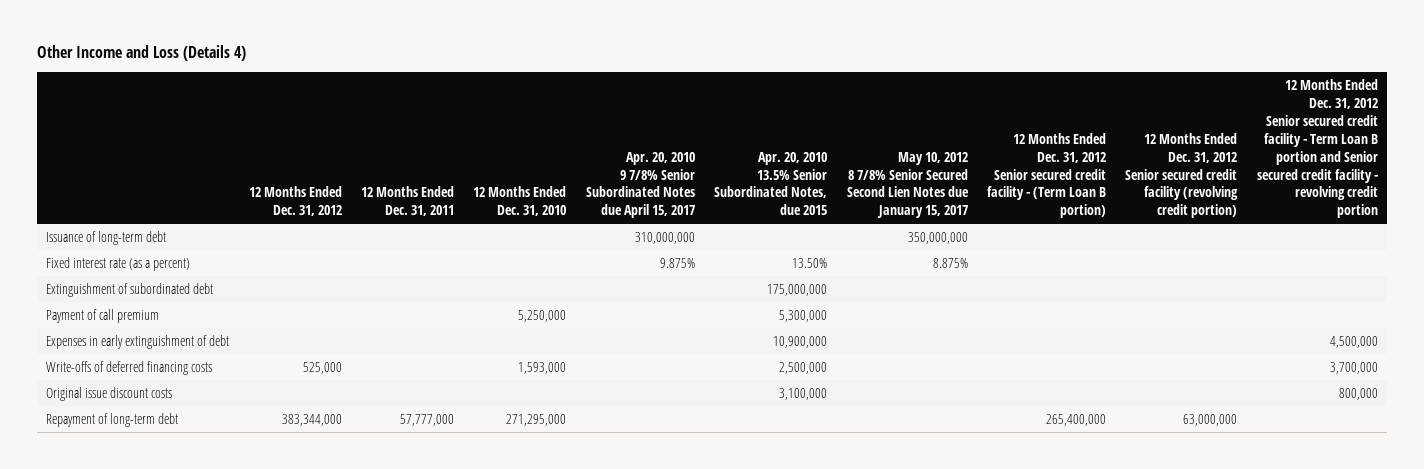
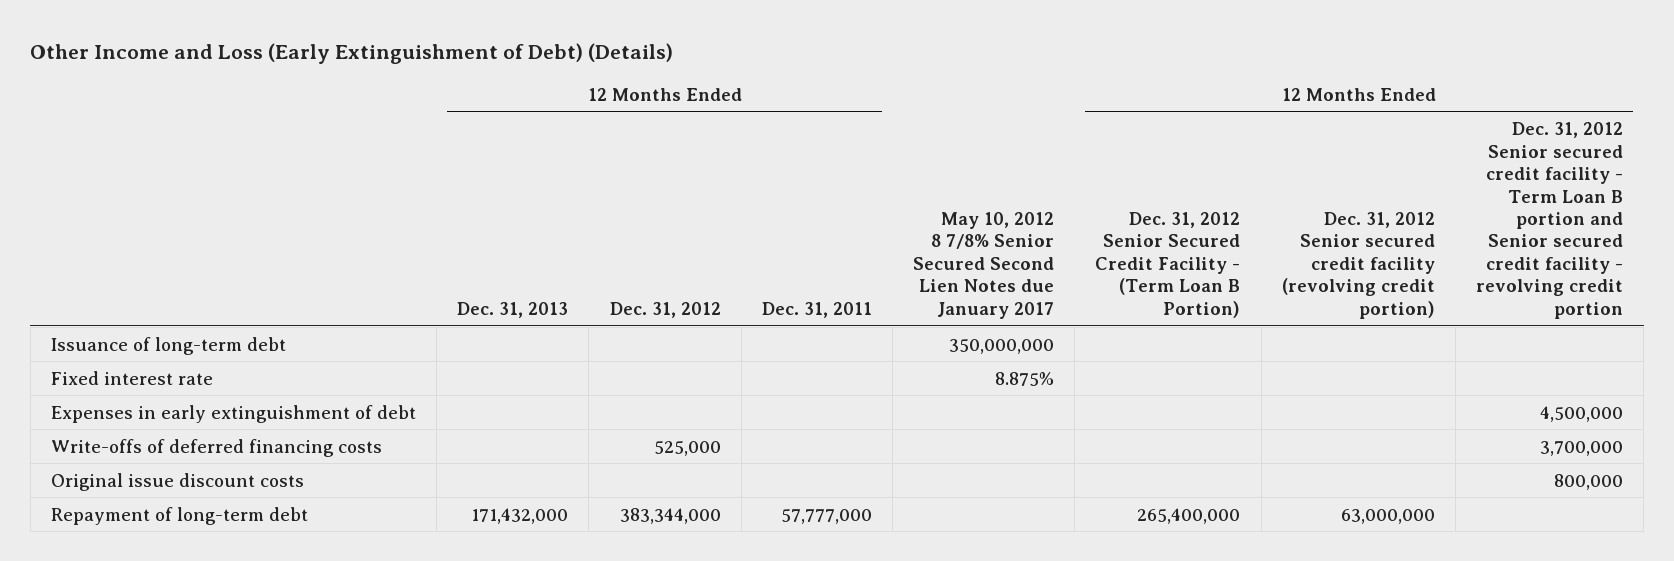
- Other Income and Loss (Details 4)
+ Other Income and Loss (Early Extinguishment of Debt) (Details)
- | 12 Months Ended Dec. 31, 2012 | 12 Months Ended Dec. 31, 2011 | 12 Months Ended Dec. 31, 2010 | Apr. 20, 2010 9 7/8% Senior Subordinated Notes due April 15, 2017 | Apr. 20, 2010 13.5% Senior Subordinated Notes, due 2015 | May 10, 2012 8 7/8% Senior Secured Second Lien Notes due January 15, 2017 | 12 Months Ended Dec. 31, 2012 Senior secured credit facility - (Term Loan B portion) | 12 Months Ended Dec. 31, 2012 Senior secured credit facility (revolving credit portion) | 12 Months Ended Dec. 31, 2012 Senior secured credit facility - Term Loan B portion and Senior secured credit facility - revolving credit portion
+ | 12 Months Ended Dec. 31, 2013 | 12 Months Ended Dec. 31, 2012 | 12 Months Ended Dec. 31, 2011 | May 10, 2012 8 7/8% Senior Secured Second Lien Notes due January 2017 | 12 Months Ended Dec. 31, 2012 Senior Secured Credit Facility - (Term Loan B Portion) | 12 Months Ended Dec. 31, 2012 Senior secured credit facility (revolving credit portion) | 12 Months Ended Dec. 31, 2012 Senior secured credit facility - Term Loan B portion and Senior secured credit facility - revolving credit portion
- Fixed interest rate (as a percent) | | | | 9.875% | 13.50% | 8.875% | | |
- Extinguishment of subordinated debt | | | | | 175,000,000 | | | |
- Payment of call premium | | | 5,250,000 | | 5,300,000 | | | |
+ Fixed interest rate | | | | 8.875% | | |

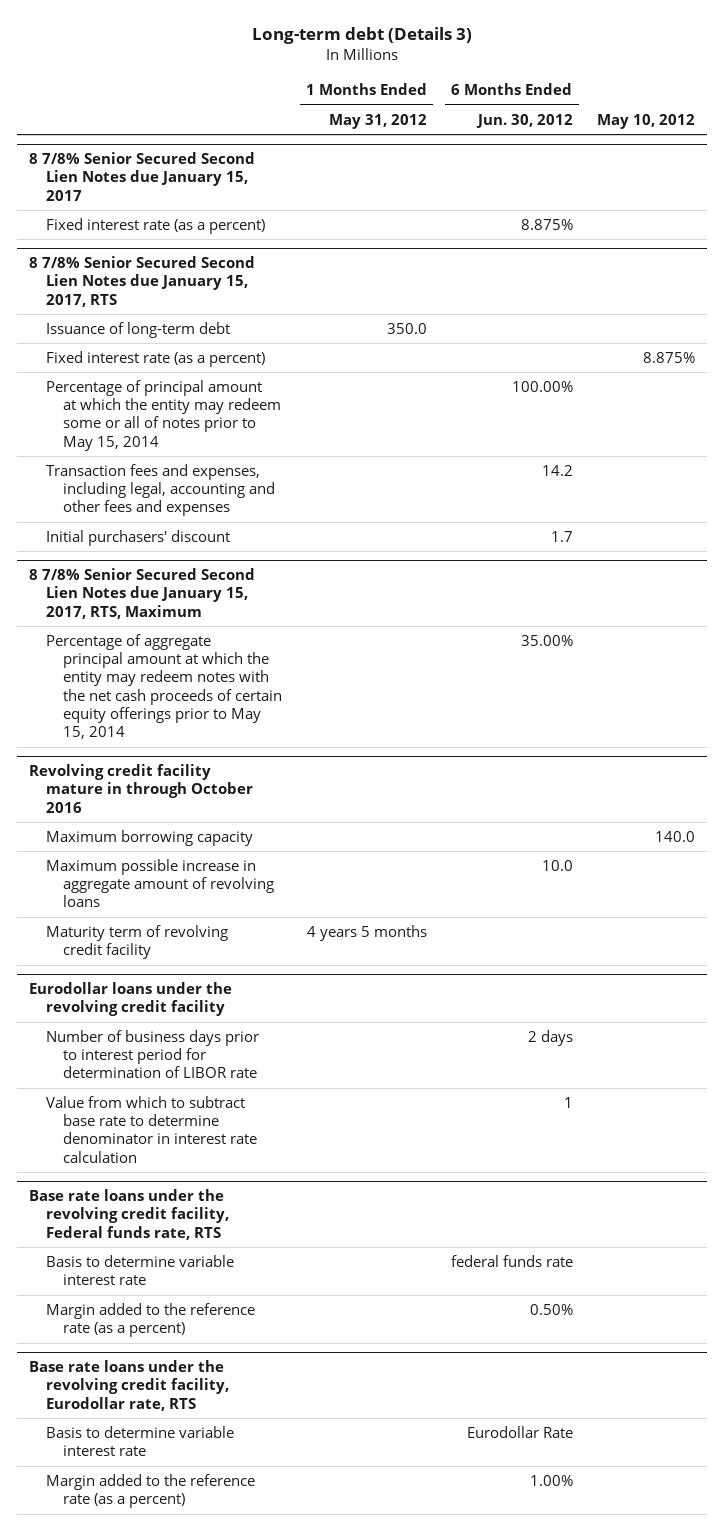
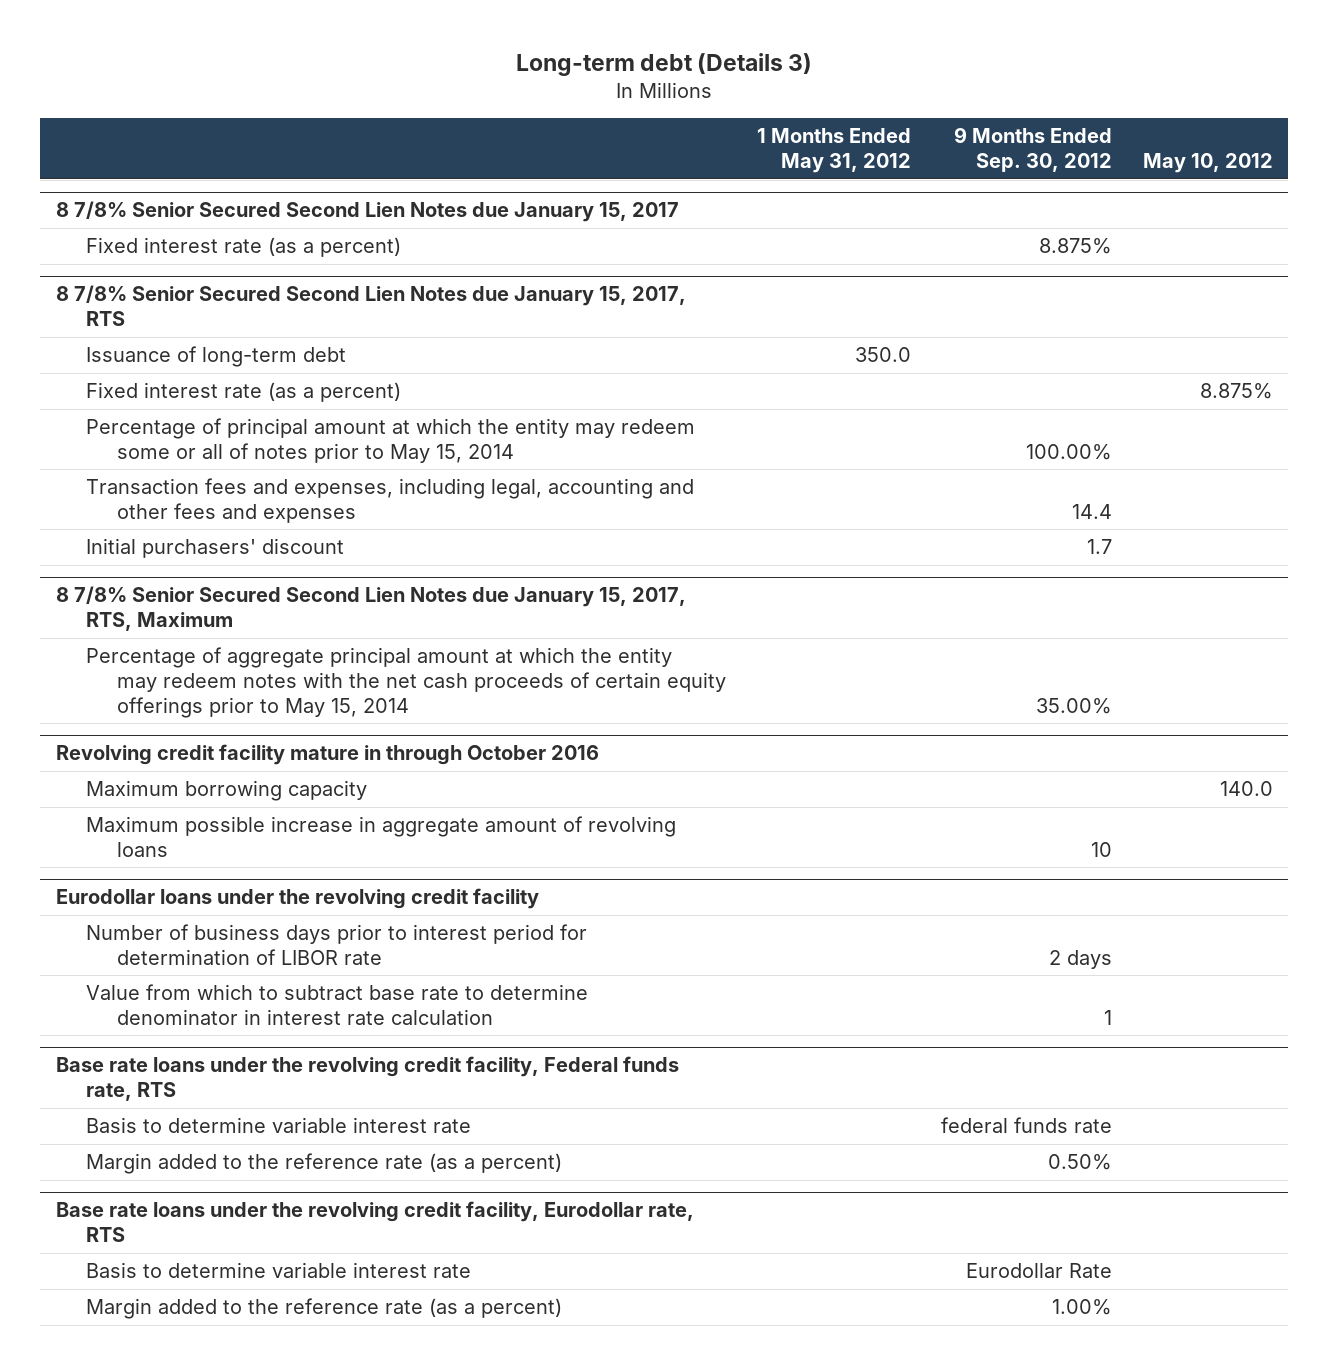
- | 1 Months Ended May 31, 2012 | 6 Months Ended Jun. 30, 2012 | May 10, 2012
+ | 1 Months Ended May 31, 2012 | 9 Months Ended Sep. 30, 2012 | May 10, 2012
@ Revolving credit facility mature in through October 2016
- Maturity term of revolving credit facility | 4 years 5 months | |

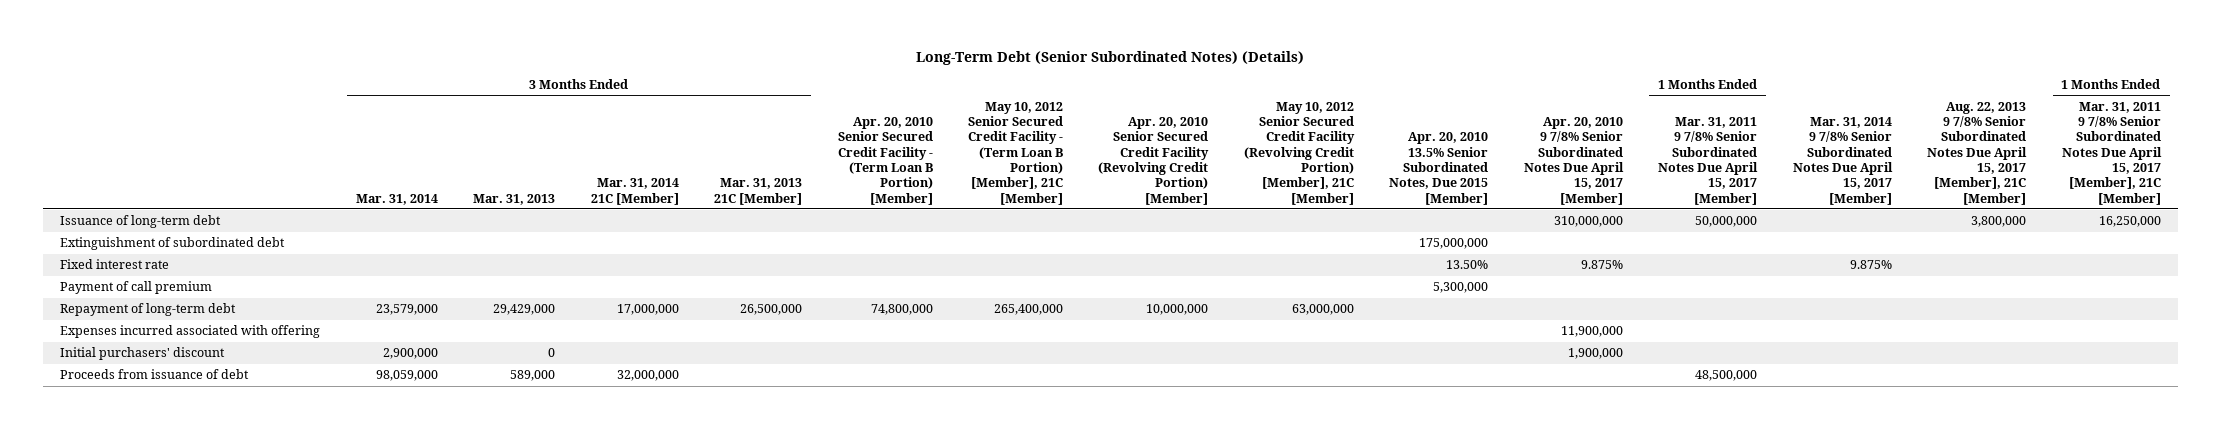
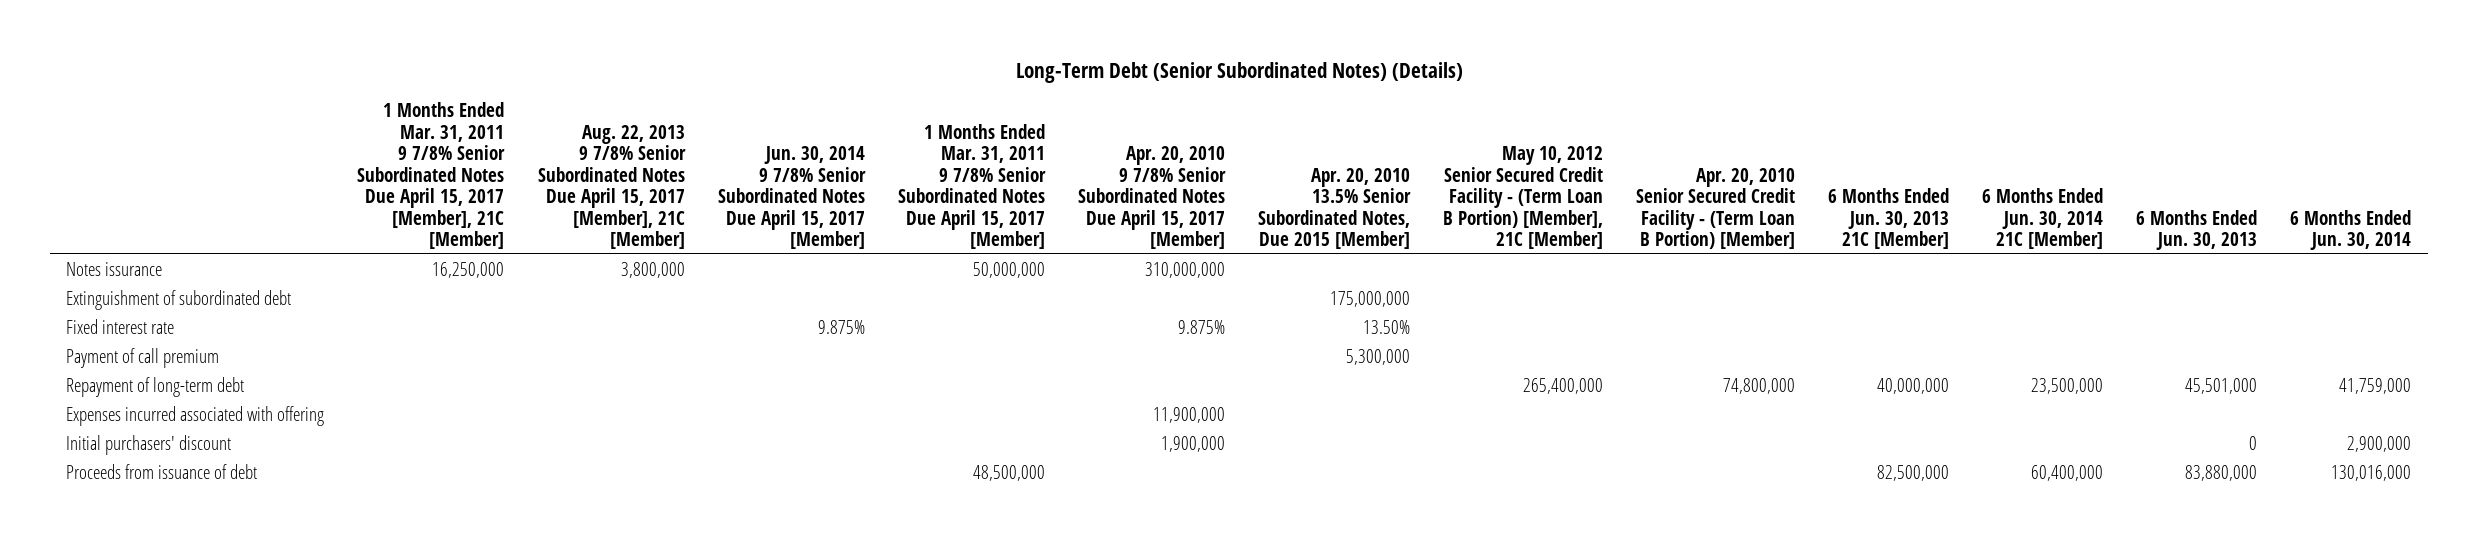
- | 3 Months Ended Mar. 31, 2014 | 3 Months Ended Mar. 31, 2013 | 3 Months Ended Mar. 31, 2014 21C [Member] | 3 Months Ended Mar. 31, 2013 21C [Member] | Apr. 20, 2010 Senior Secured Credit Facility - (Term Loan B Portion) [Member] | May 10, 2012 Senior Secured Credit Facility - (Term Loan B Portion) [Member], 21C [Member] | Apr. 20, 2010 Senior Secured Credit Facility (Revolving Credit Portion) [Member] | May 10, 2012 Senior Secured Credit Facility (Revolving Credit Portion) [Member], 21C [Member] | Apr. 20, 2010 13.5% Senior Subordinated Notes, Due 2015 [Member] | Apr. 20, 2010 9 7/8% Senior Subordinated Notes Due April 15, 2017 [Member] | 1 Months Ended Mar. 31, 2011 9 7/8% Senior Subordinated Notes Due April 15, 2017 [Member] | Mar. 31, 2014 9 7/8% Senior Subordinated Notes Due April 15, 2017 [Member] | Aug. 22, 2013 9 7/8% Senior Subordinated Notes Due April 15, 2017 [Member], 21C [Member] | 1 Months Ended Mar. 31, 2011 9 7/8% Senior Subordinated Notes Due April 15, 2017 [Member], 21C [Member]
+ | 1 Months Ended Mar. 31, 2011 9 7/8% Senior Subordinated Notes Due April 15, 2017 [Member], 21C [Member] | Aug. 22, 2013 9 7/8% Senior Subordinated Notes Due April 15, 2017 [Member], 21C [Member] | Jun. 30, 2014 9 7/8% Senior Subordinated Notes Due April 15, 2017 [Member] | 1 Months Ended Mar. 31, 2011 9 7/8% Senior Subordinated Notes Due April 15, 2017 [Member] | Apr. 20, 2010 9 7/8% Senior Subordinated Notes Due April 15, 2017 [Member] | Apr. 20, 2010 13.5% Senior Subordinated Notes, Due 2015 [Member] | May 10, 2012 Senior Secured Credit Facility - (Term Loan B Portion) [Member], 21C [Member] | Apr. 20, 2010 Senior Secured Credit Facility - (Term Loan B Portion) [Member] | 6 Months Ended Jun. 30, 2013 21C [Member] | 6 Months Ended Jun. 30, 2014 21C [Member] | 6 Months Ended Jun. 30, 2013 | 6 Months Ended Jun. 30, 2014
- Issuance of long-term debt | | | | | | | | | | 310,000,000 | 50,000,000 | | 3,800,000 | 16,250,000
+ Notes issurance | 16,250,000 | 3,800,000 | | 50,000,000 | 310,000,000 | | | | | | |

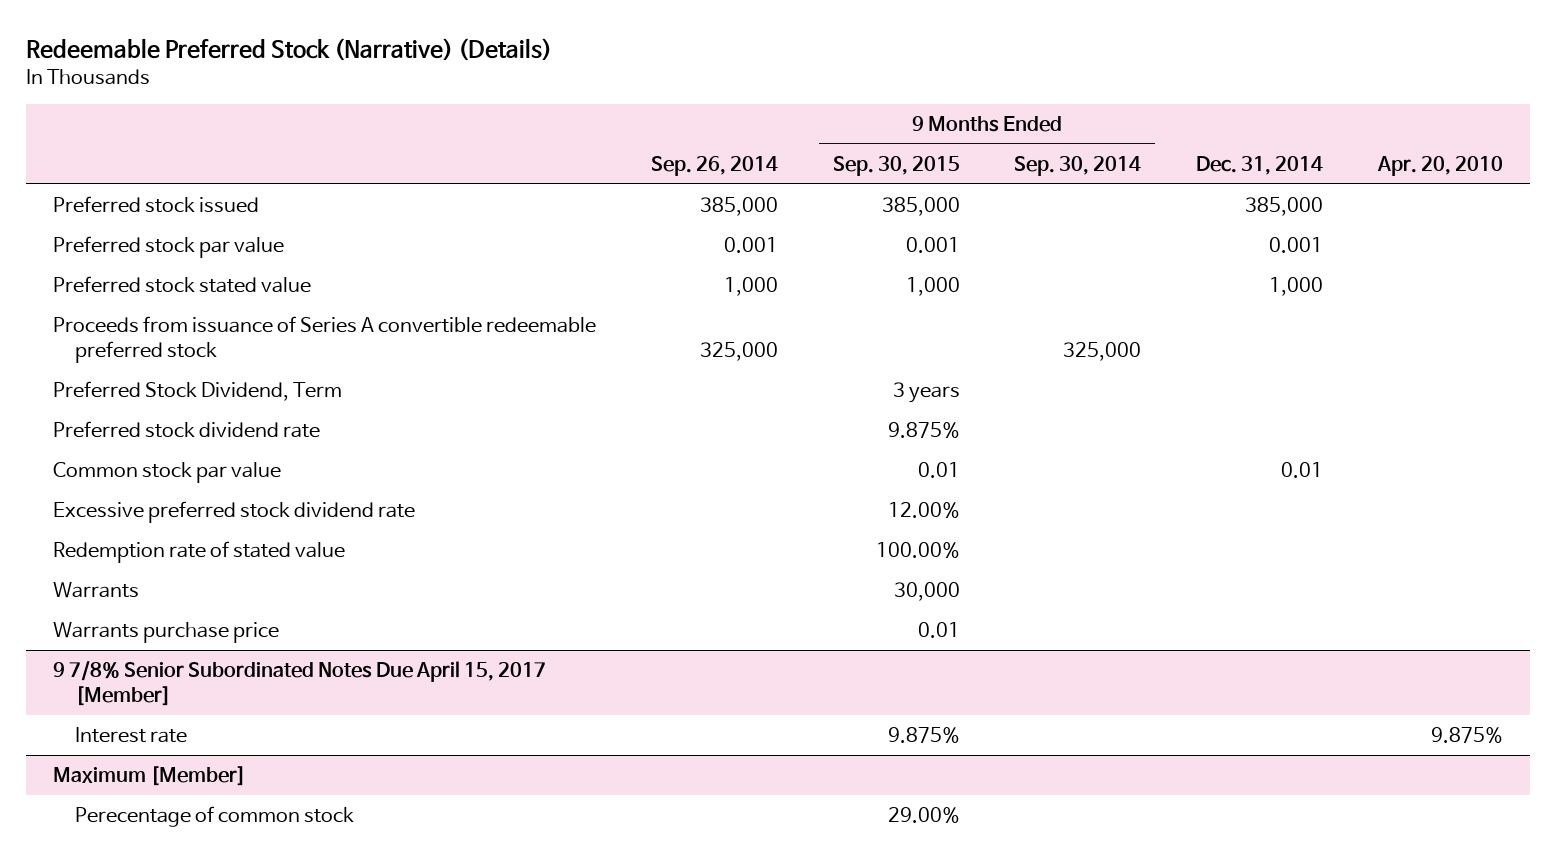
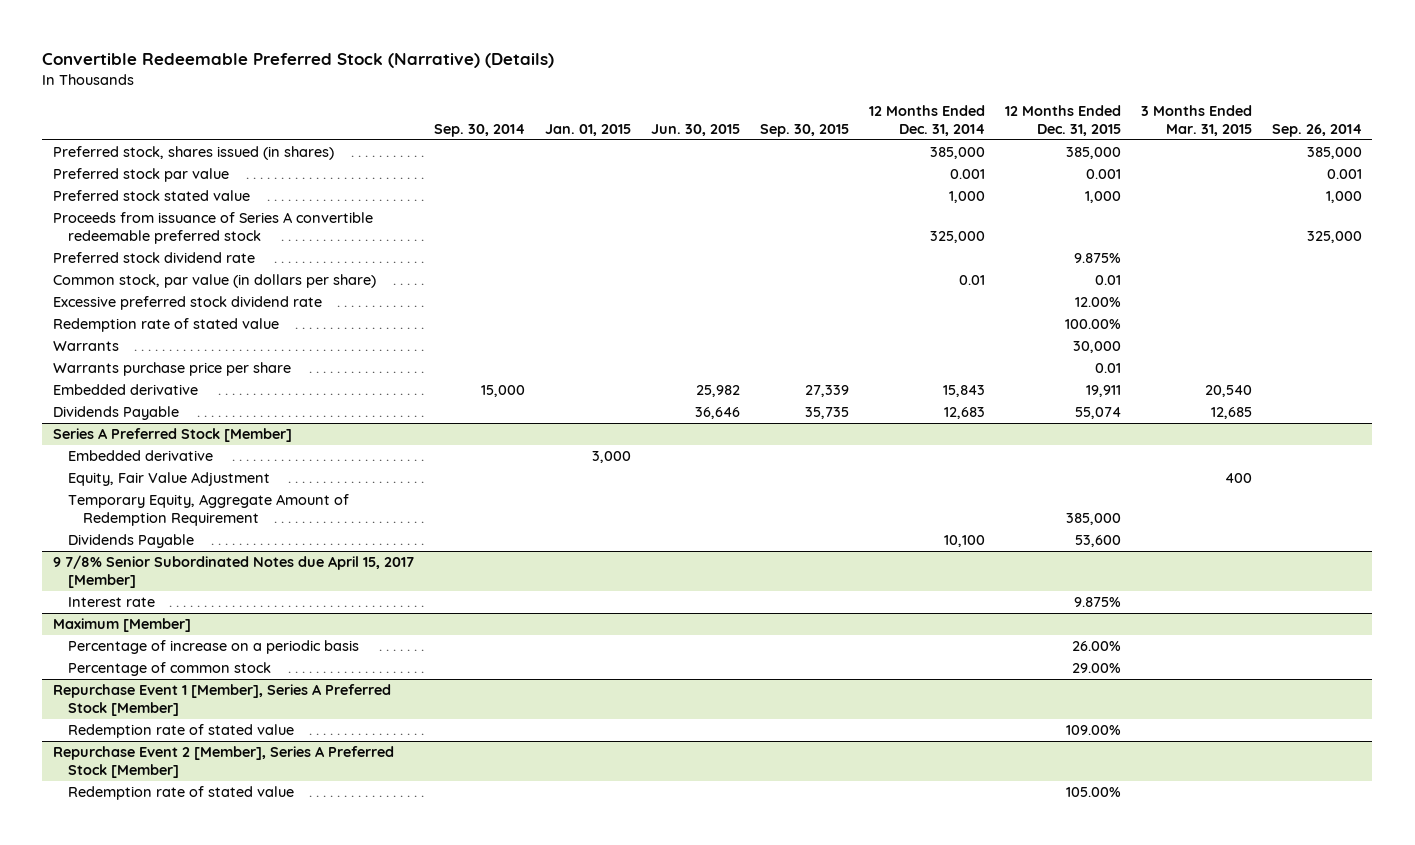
- Redeemable Preferred Stock (Narrative) (Details)
+ Convertible Redeemable Preferred Stock (Narrative) (Details)
- | Sep. 26, 2014 | 9 Months Ended Sep. 30, 2015 | 9 Months Ended Sep. 30, 2014 | Dec. 31, 2014 | Apr. 20, 2010
+ | Sep. 30, 2014 | Jan. 01, 2015 | Jun. 30, 2015 | Sep. 30, 2015 | 12 Months Ended Dec. 31, 2014 | 12 Months Ended Dec. 31, 2015 | 3 Months Ended Mar. 31, 2015 | Sep. 26, 2014
- Preferred stock issued | 385,000 | 385,000 | | 385,000 |
+ Preferred stock, shares issued (in shares) | | | | | 385,000 | 385,000 | | 385,000
- Preferred Stock Dividend, Term | | 3 years | | |
- Common stock par value | | 0.01 | | 0.01 |
+ Common stock, par value (in dollars per share) | | | | | 0.01 | 0.01 | |
- Warrants purchase price | | 0.01 | | |
- 9 7/8% Senior Subordinated Notes Due April 15, 2017 [Member]
+ Warrants purchase price per share | | | | | | 0.01 | |
+ Embedded derivative | 15,000 | | 25,982 | 27,339 | 15,843 | 19,911 | 20,540 |
+ Dividends Payable | | | 36,646 | 35,735 | 12,683 | 55,074 | 12,685 |
+ Series A Preferred Stock [Member]
+ Embedded derivative | | 3,000 | | | | | |
+ Equity, Fair Value Adjustment | | | | | | | 400 |
+ Temporary Equity, Aggregate Amount of Redemption Requirement | | | | | | 385,000 | |
+ Dividends Payable | | | | | 10,100 | 53,600 | |
+ 9 7/8% Senior Subordinated Notes due April 15, 2017 [Member]
@ Maximum [Member]
- Perecentage of common stock | | 29.00% | | |
+ Percentage of increase on a periodic basis | | | | | | 26.00% | |
+ Percentage of common stock | | | | | | 29.00% | |
+ Repurchase Event 1 [Member], Series A Preferred Stock [Member]
+ Redemption rate of stated value | | | | | | 109.00% | |
+ Repurchase Event 2 [Member], Series A Preferred Stock [Member]
+ Redemption rate of stated value | | | | | | 105.00% | |

